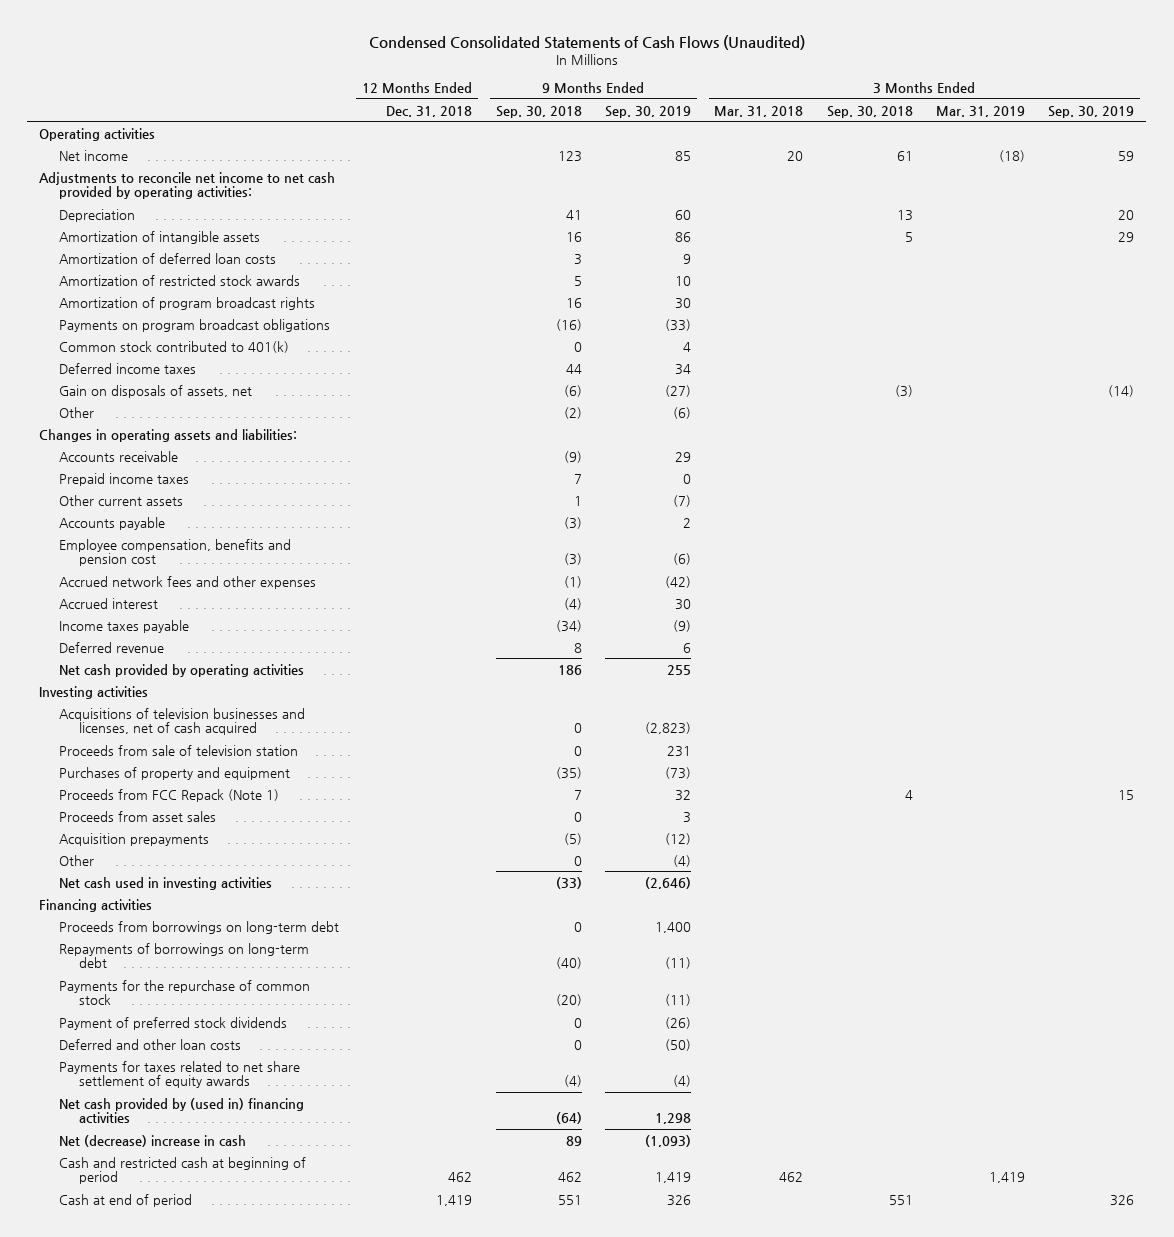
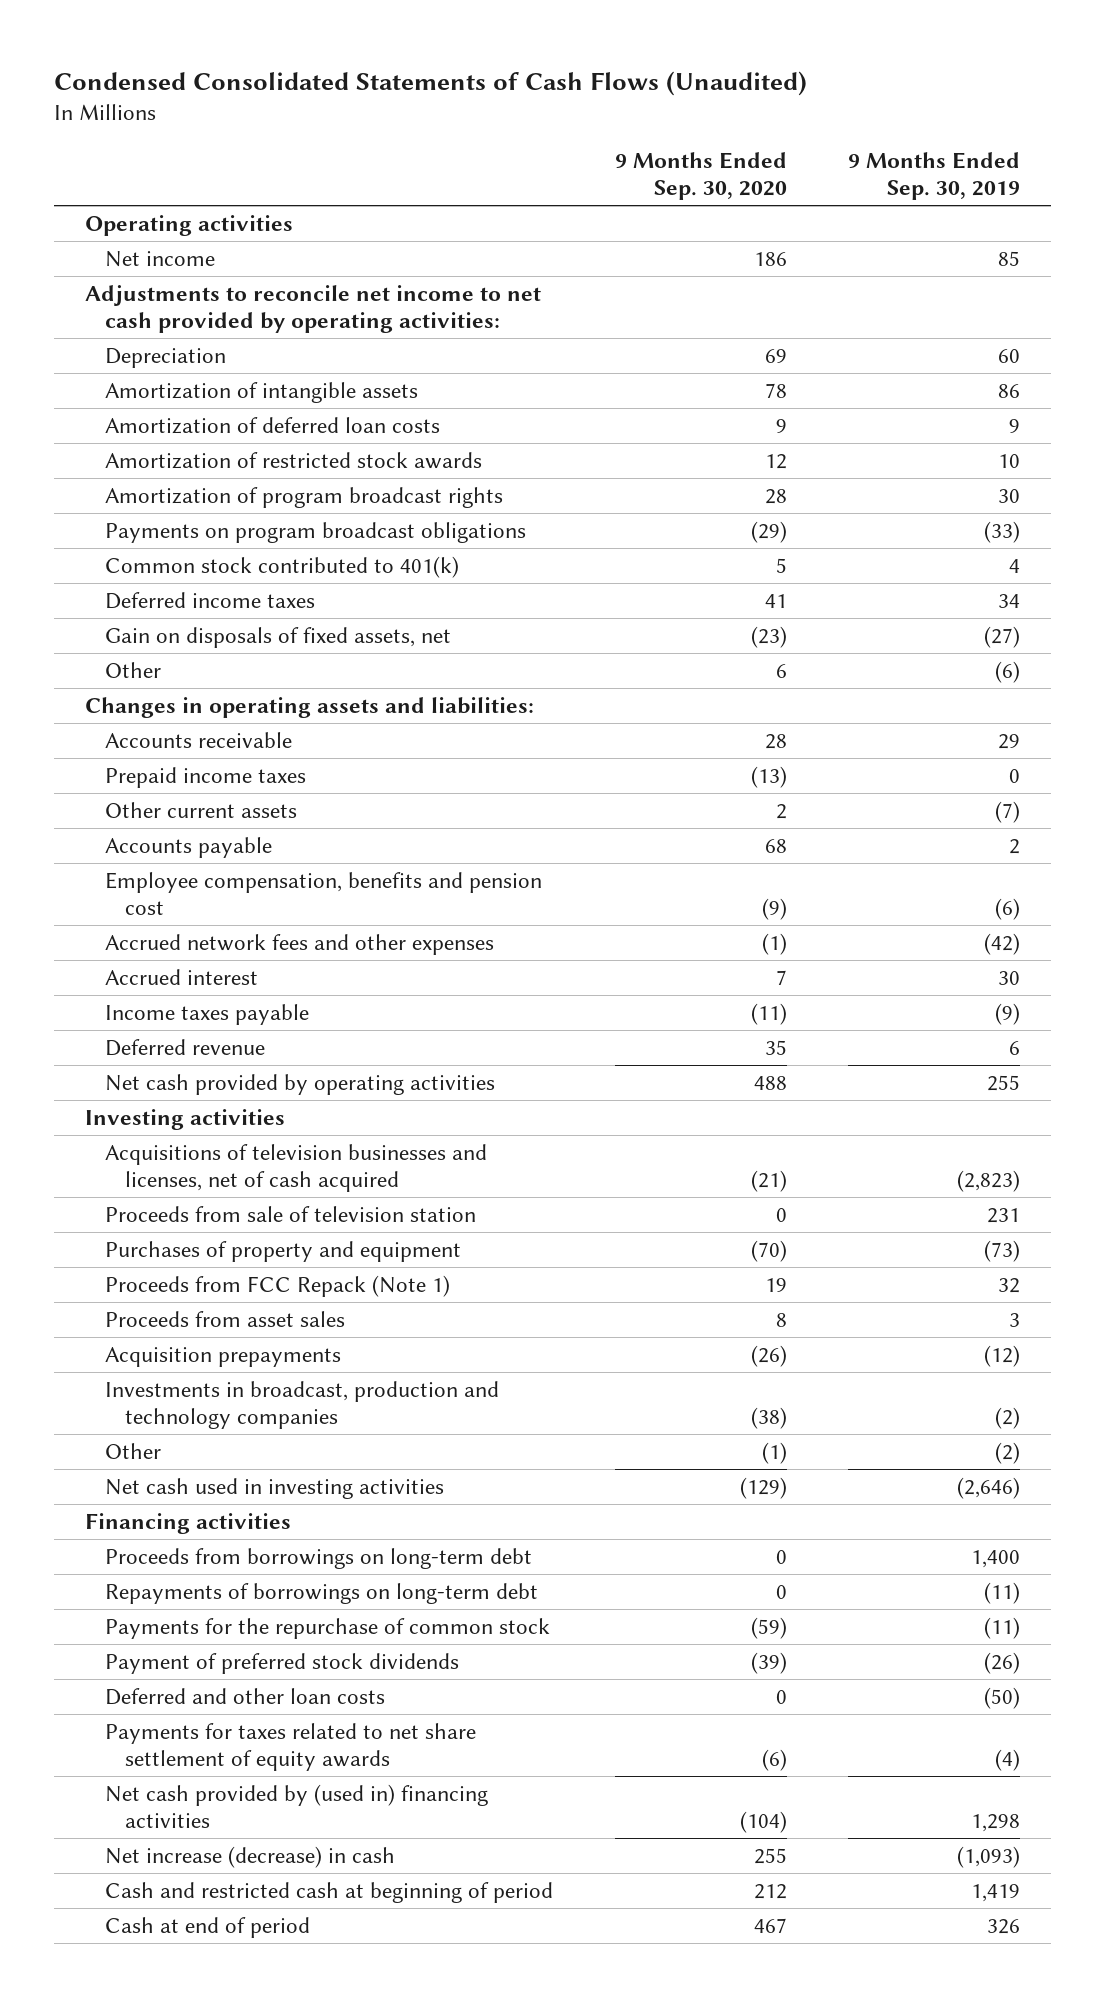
- | 12 Months Ended Dec. 31, 2018 | 9 Months Ended Sep. 30, 2018 | 9 Months Ended Sep. 30, 2019 | 3 Months Ended Mar. 31, 2018 | 3 Months Ended Sep. 30, 2018 | 3 Months Ended Mar. 31, 2019 | 3 Months Ended Sep. 30, 2019
+ | 9 Months Ended Sep. 30, 2020 | 9 Months Ended Sep. 30, 2019
- Gain on disposals of assets, net | | (6) | (27) | | (3) | | (14)
+ Gain on disposals of fixed assets, net | (23) | (27)
- Other | | 0 | (4) | | | |
+ Investments in broadcast, production and technology companies | (38) | (2)
+ Other | (1) | (2)
- Net (decrease) increase in cash | | 89 | (1,093) | | | |
+ Net increase (decrease) in cash | 255 | (1,093)

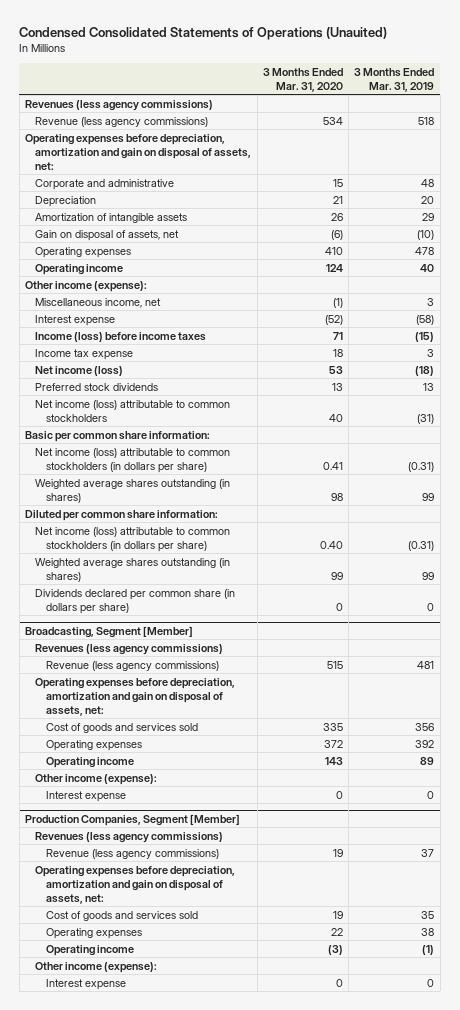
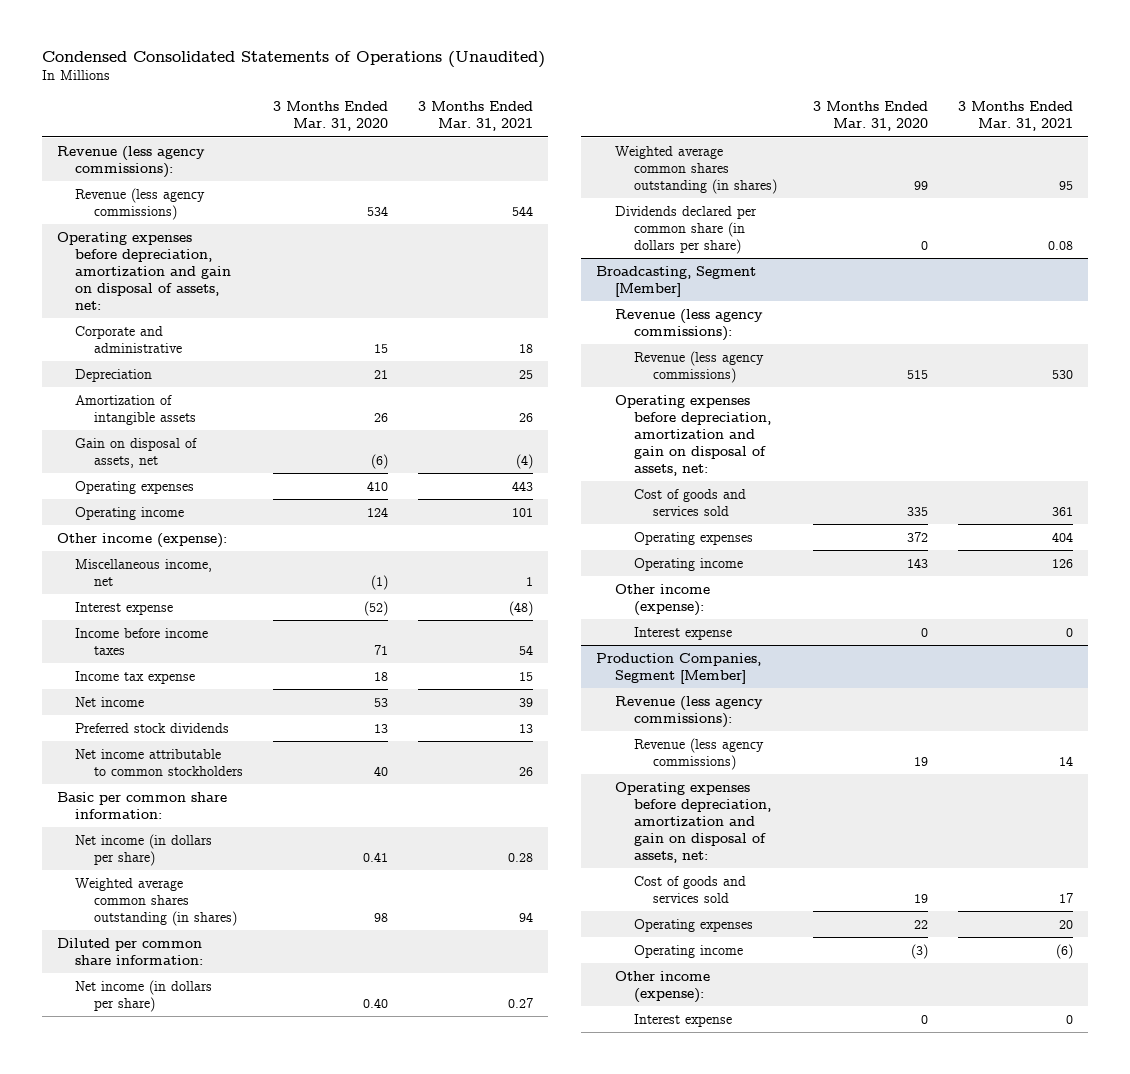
- Condensed Consolidated Statements of Operations (Unauited)
+ Condensed Consolidated Statements of Operations (Unaudited)
- | 3 Months Ended Mar. 31, 2020 | 3 Months Ended Mar. 31, 2019
+ | 3 Months Ended Mar. 31, 2020 | 3 Months Ended Mar. 31, 2021
- Revenues (less agency commissions)
+ Revenue (less agency commissions):
- Income (loss) before income taxes | 71 | (15)
+ Income before income taxes | 71 | 54
- Net income (loss) | 53 | (18)
+ Net income | 53 | 39
- Net income (loss) attributable to common stockholders | 40 | (31)
+ Net income attributable to common stockholders | 40 | 26
- Net income (loss) attributable to common stockholders (in dollars per share) | 0.41 | (0.31)
- Weighted average shares outstanding (in shares) | 98 | 99
+ Net income (in dollars per share) | 0.41 | 0.28
+ Weighted average common shares outstanding (in shares) | 98 | 94
- Net income (loss) attributable to common stockholders (in dollars per share) | 0.40 | (0.31)
- Weighted average shares outstanding (in shares) | 99 | 99
+ Net income (in dollars per share) | 0.40 | 0.27
+ Weighted average common shares outstanding (in shares) | 99 | 95
@ Broadcasting, Segment [Member]
- Revenues (less agency commissions)
+ Revenue (less agency commissions):
@ Production Companies, Segment [Member]
- Revenues (less agency commissions)
+ Revenue (less agency commissions):

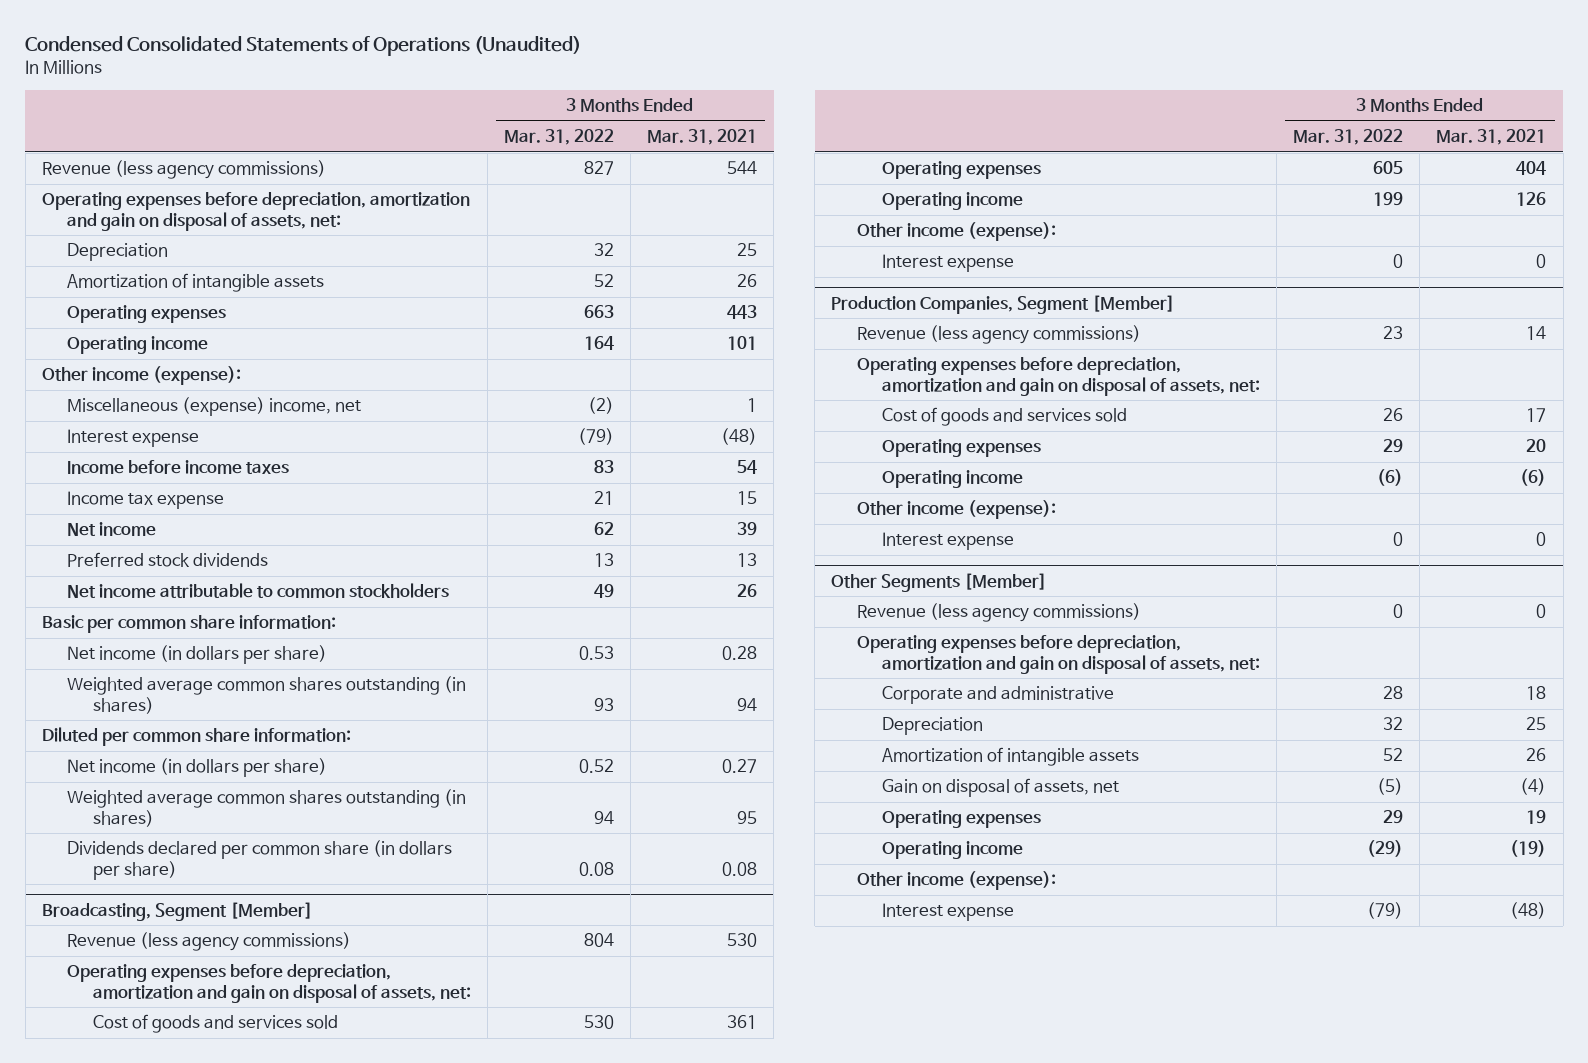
- | 3 Months Ended Mar. 31, 2020 | 3 Months Ended Mar. 31, 2021
+ | 3 Months Ended Mar. 31, 2022 | 3 Months Ended Mar. 31, 2021
- Revenue (less agency commissions):
- Corporate and administrative | 15 | 18
- Gain on disposal of assets, net | (6) | (4)
- Miscellaneous income, net | (1) | 1
+ Miscellaneous (expense) income, net | (2) | 1
@ Broadcasting, Segment [Member]
- Revenue (less agency commissions):
@ Production Companies, Segment [Member]
- Revenue (less agency commissions):
+ Other Segments [Member]
+ Revenue (less agency commissions) | 0 | 0
+ Operating expenses before depreciation, amortization and gain on disposal of assets, net:
+ Corporate and administrative | 28 | 18
+ Depreciation | 32 | 25
+ Amortization of intangible assets | 52 | 26
+ Gain on disposal of assets, net | (5) | (4)
+ Operating expenses | 29 | 19
+ Operating income | (29) | (19)
+ Other income (expense):
+ Interest expense | (79) | (48)

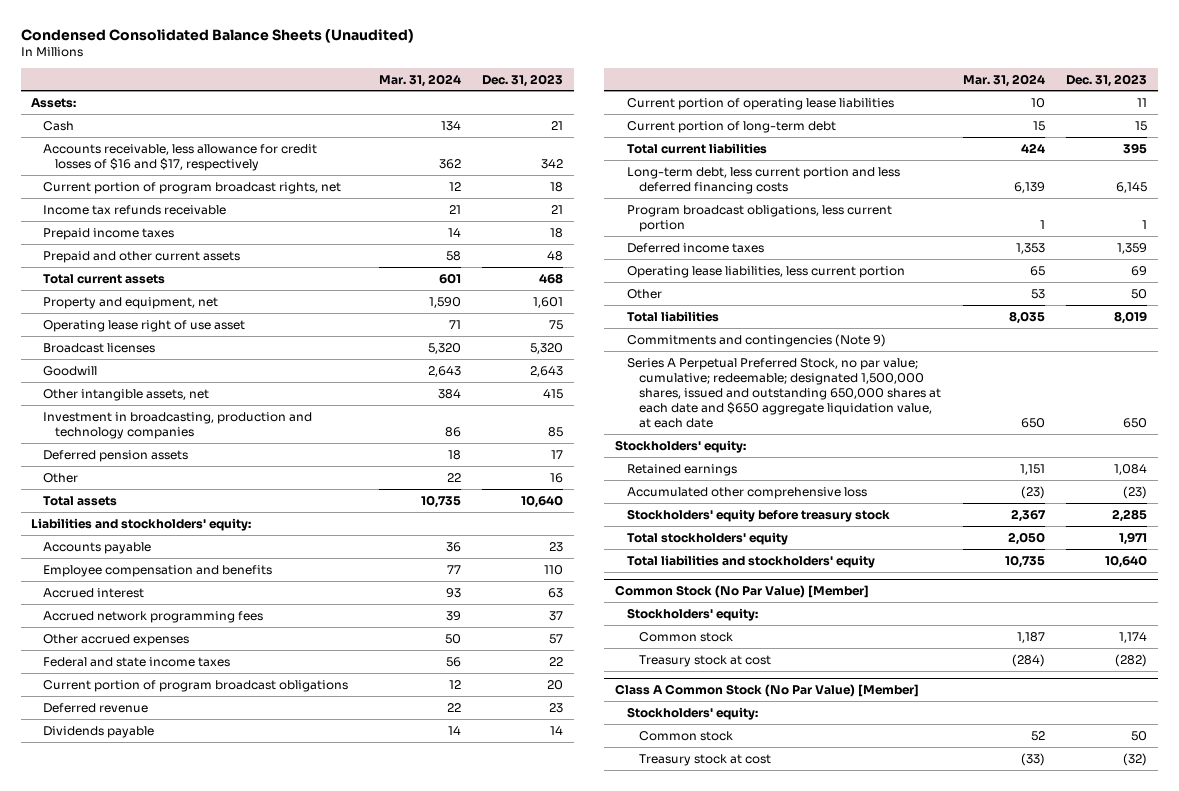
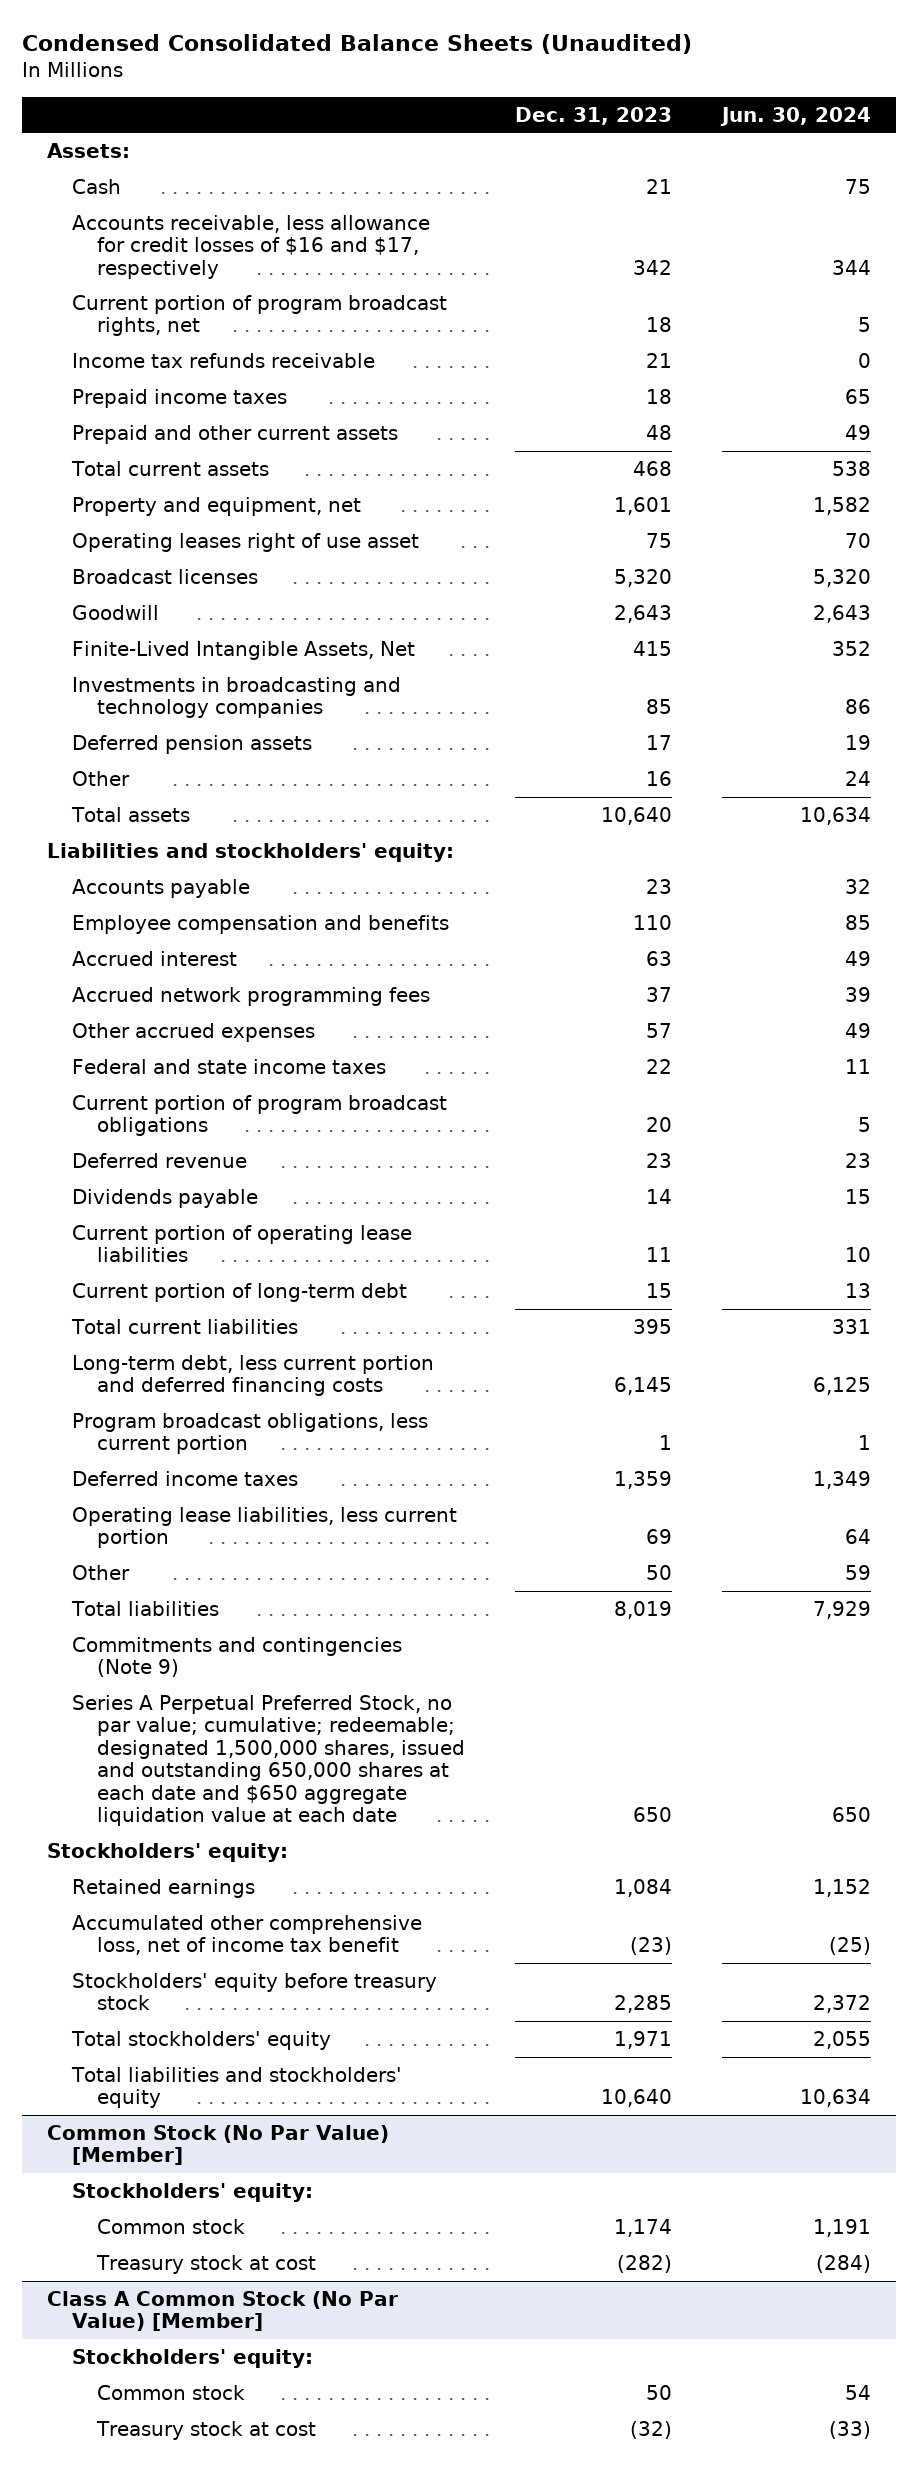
- | Mar. 31, 2024 | Dec. 31, 2023
+ | Dec. 31, 2023 | Jun. 30, 2024
- Operating lease right of use asset | 71 | 75
+ Operating leases right of use asset | 75 | 70
- Other intangible assets, net | 384 | 415
- Investment in broadcasting, production and technology companies | 86 | 85
+ Finite-Lived Intangible Assets, Net | 415 | 352
+ Investments in broadcasting and technology companies | 85 | 86
- Long-term debt, less current portion and less deferred financing costs | 6,139 | 6,145
+ Long-term debt, less current portion and deferred financing costs | 6,145 | 6,125
- Series A Perpetual Preferred Stock, no par value; cumulative; redeemable; designated 1,500,000 shares, issued and outstanding 650,000 shares at each date and $650 aggregate liquidation value, at each date | 650 | 650
+ Series A Perpetual Preferred Stock, no par value; cumulative; redeemable; designated 1,500,000 shares, issued and outstanding 650,000 shares at each date and $650 aggregate liquidation value at each date | 650 | 650
- Accumulated other comprehensive loss | (23) | (23)
+ Accumulated other comprehensive loss, net of income tax benefit | (23) | (25)

